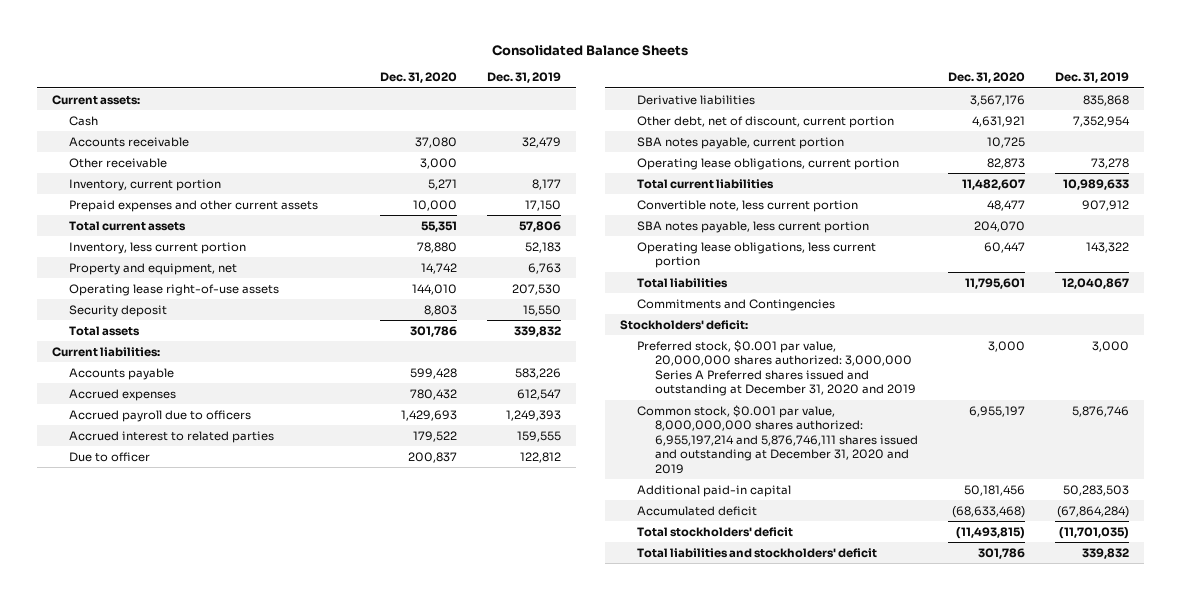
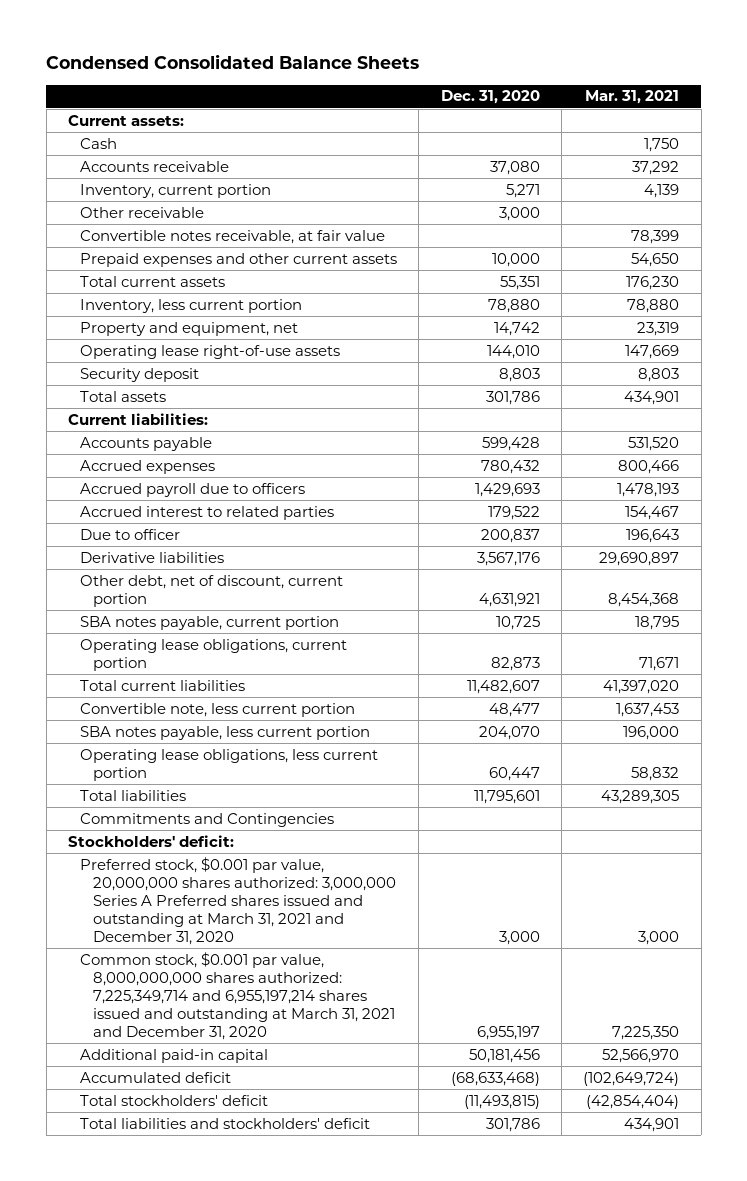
- Consolidated Balance Sheets
+ Condensed Consolidated Balance Sheets
- | Dec. 31, 2020 | Dec. 31, 2019
+ | Dec. 31, 2020 | Mar. 31, 2021
moved down: Other receivable | 3,000 |
+ Convertible notes receivable, at fair value | | 78,399
- Preferred stock, $0.001 par value, 20,000,000 shares authorized: 3,000,000 Series A Preferred shares issued and outstanding at December 31, 2020 and 2019 | 3,000 | 3,000
- Common stock, $0.001 par value, 8,000,000,000 shares authorized: 6,955,197,214 and 5,876,746,111 shares issued and outstanding at December 31, 2020 and 2019 | 6,955,197 | 5,876,746
+ Preferred stock, $0.001 par value, 20,000,000 shares authorized: 3,000,000 Series A Preferred shares issued and outstanding at March 31, 2021 and December 31, 2020 | 3,000 | 3,000
+ Common stock, $0.001 par value, 8,000,000,000 shares authorized: 7,225,349,714 and 6,955,197,214 shares issued and outstanding at March 31, 2021 and December 31, 2020 | 6,955,197 | 7,225,350

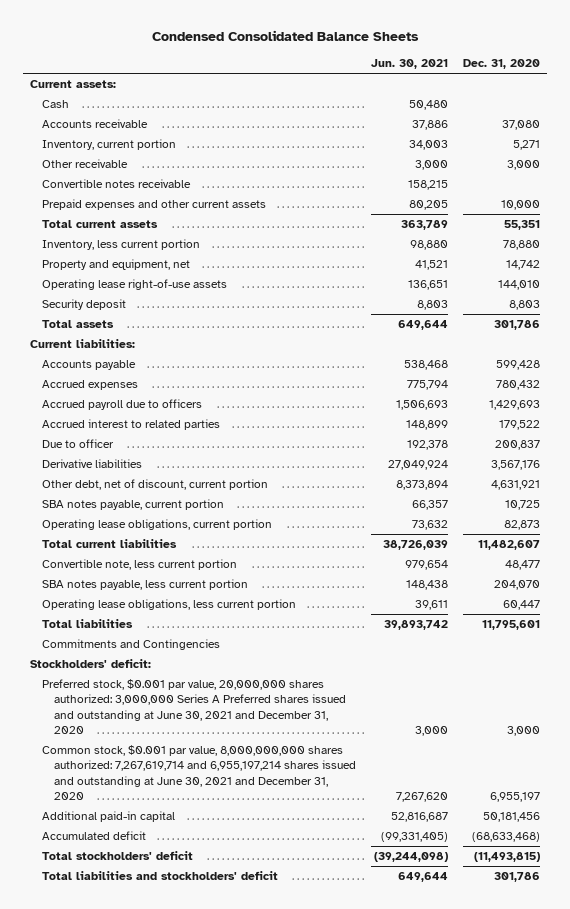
- | Dec. 31, 2020 | Mar. 31, 2021
+ | Jun. 30, 2021 | Dec. 31, 2020
- Convertible notes receivable, at fair value | | 78,399
+ Convertible notes receivable | 158,215 |
- Preferred stock, $0.001 par value, 20,000,000 shares authorized: 3,000,000 Series A Preferred shares issued and outstanding at March 31, 2021 and December 31, 2020 | 3,000 | 3,000
- Common stock, $0.001 par value, 8,000,000,000 shares authorized: 7,225,349,714 and 6,955,197,214 shares issued and outstanding at March 31, 2021 and December 31, 2020 | 6,955,197 | 7,225,350
+ Preferred stock, $0.001 par value, 20,000,000 shares authorized: 3,000,000 Series A Preferred shares issued and outstanding at June 30, 2021 and December 31, 2020 | 3,000 | 3,000
+ Common stock, $0.001 par value, 8,000,000,000 shares authorized: 7,267,619,714 and 6,955,197,214 shares issued and outstanding at June 30, 2021 and December 31, 2020 | 7,267,620 | 6,955,197

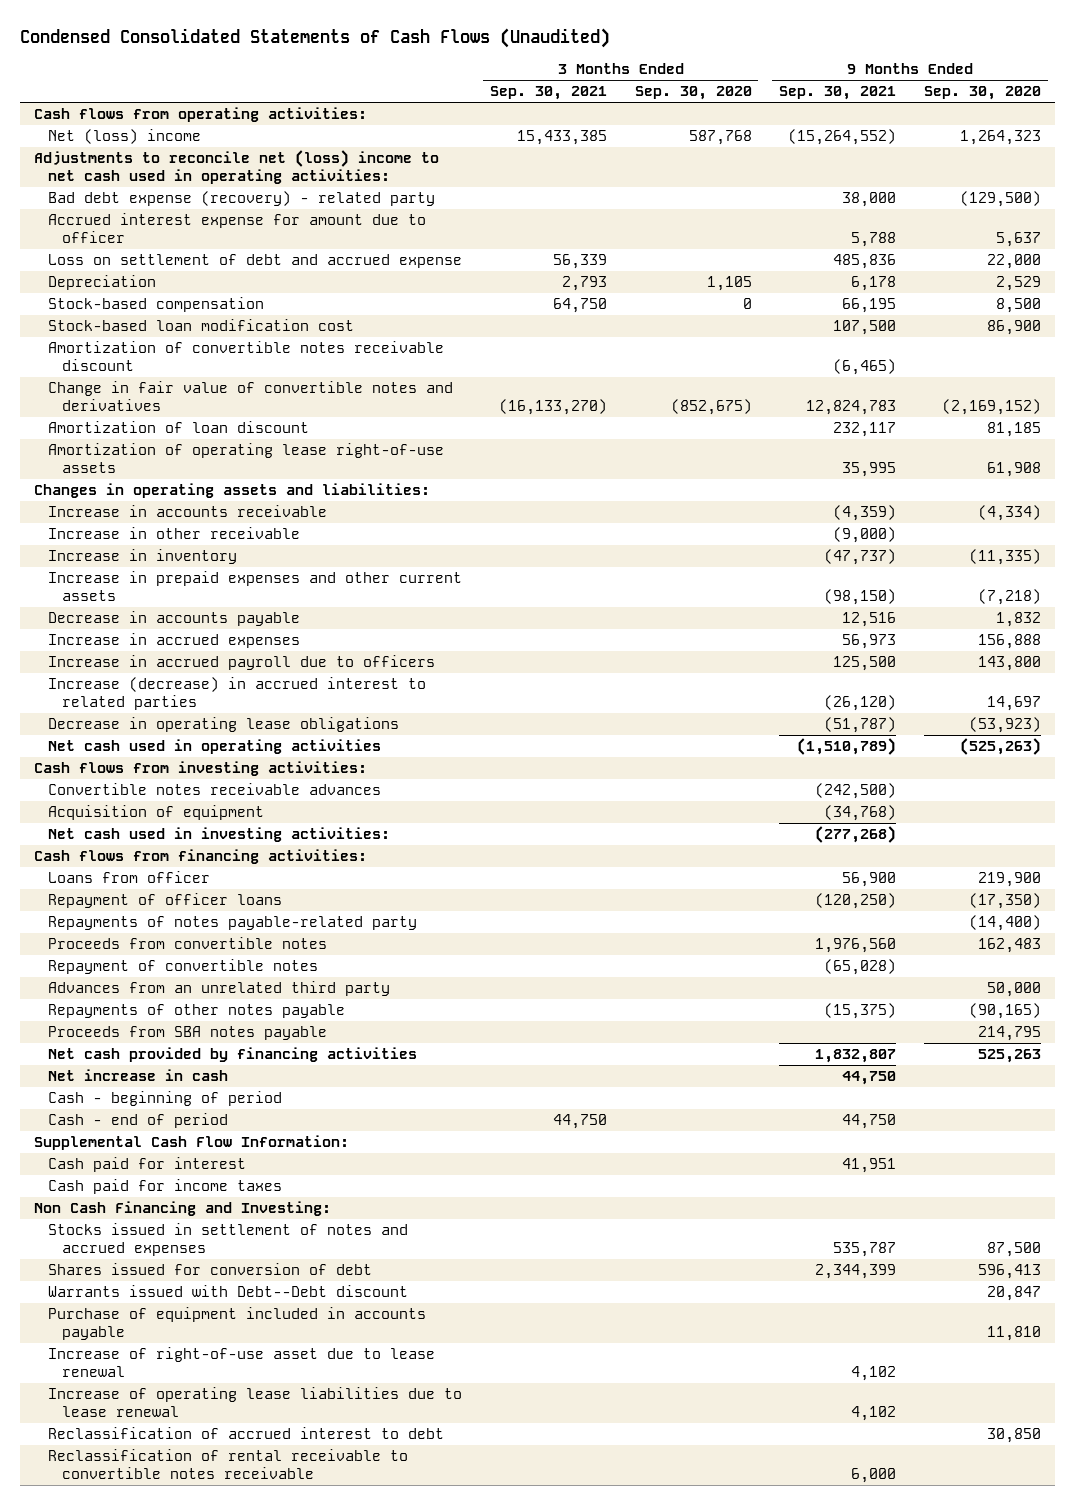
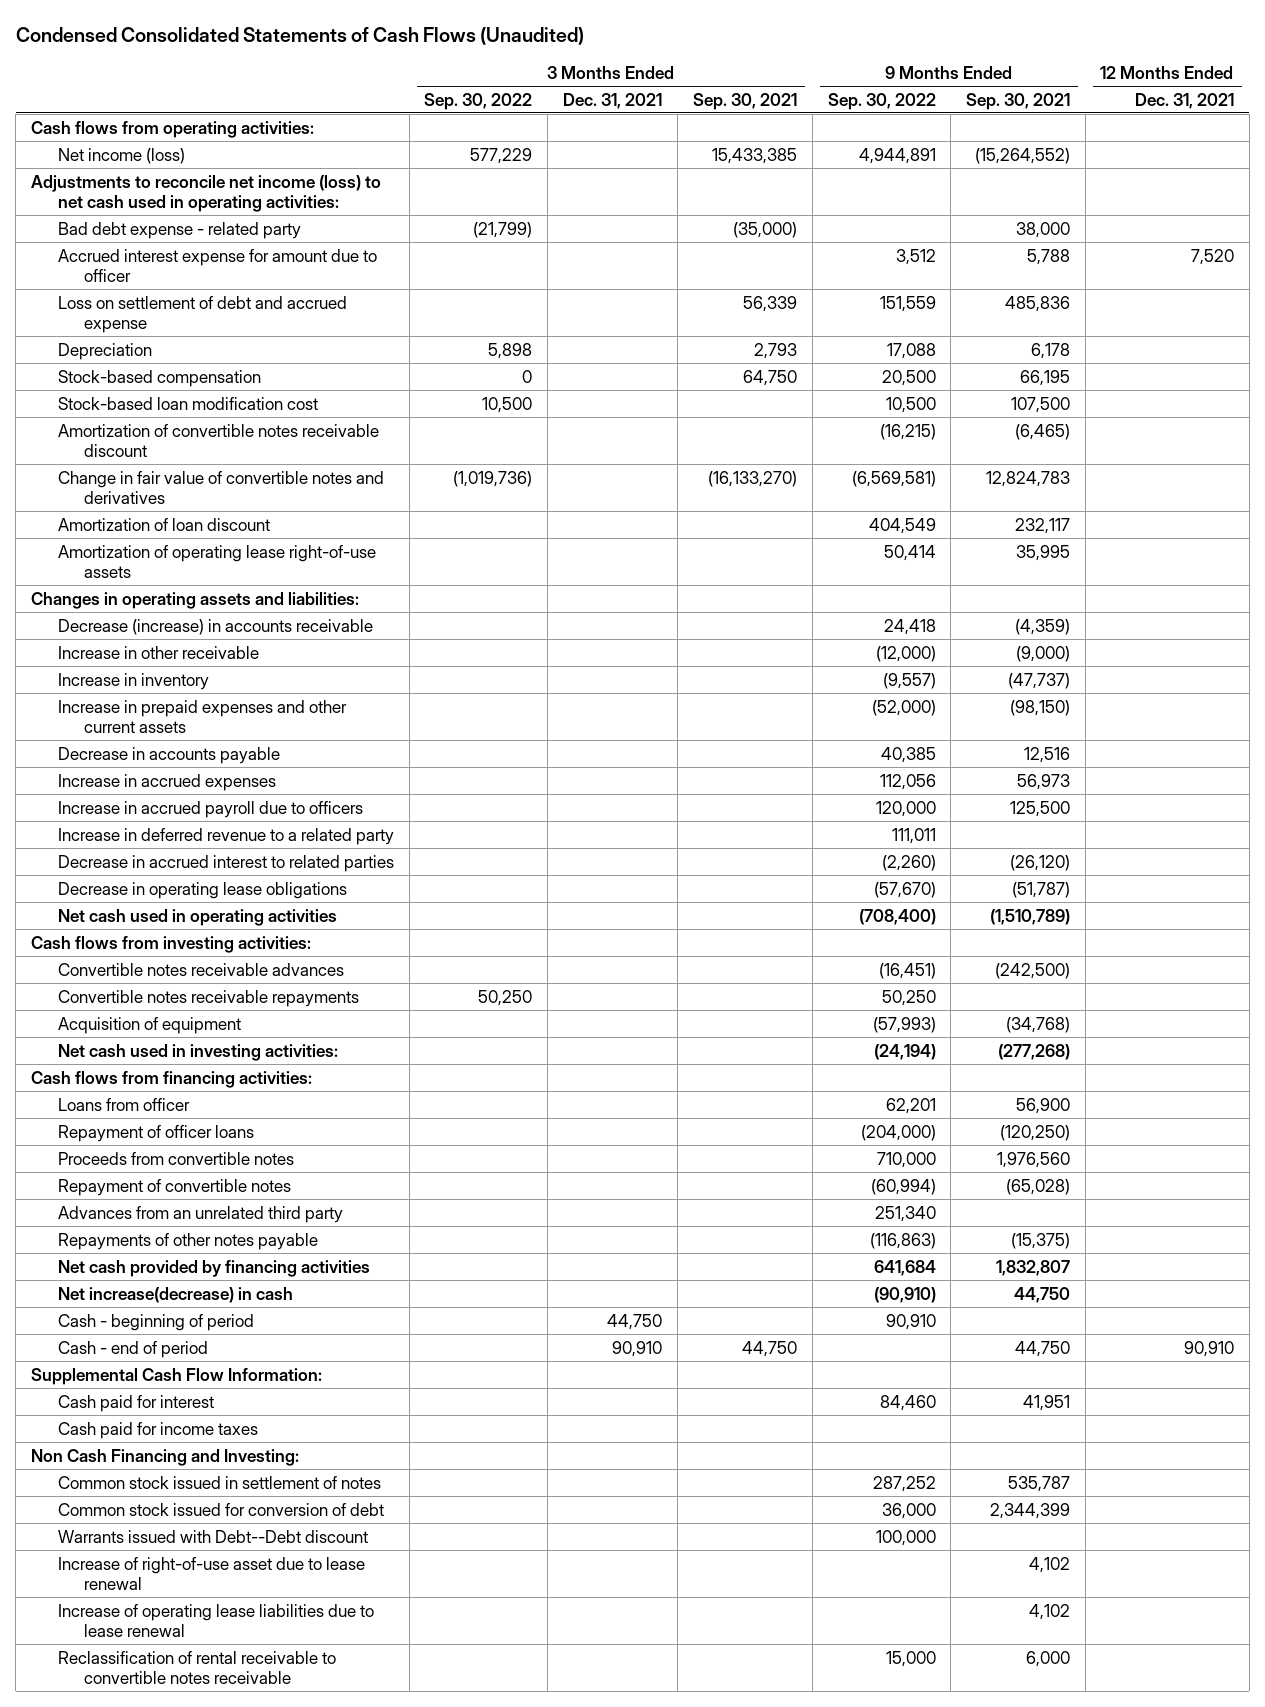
- | 3 Months Ended Sep. 30, 2021 | 3 Months Ended Sep. 30, 2020 | 9 Months Ended Sep. 30, 2021 | 9 Months Ended Sep. 30, 2020
+ | 3 Months Ended Sep. 30, 2022 | 3 Months Ended Dec. 31, 2021 | 3 Months Ended Sep. 30, 2021 | 9 Months Ended Sep. 30, 2022 | 9 Months Ended Sep. 30, 2021 | 12 Months Ended Dec. 31, 2021
- Net (loss) income | 15,433,385 | 587,768 | (15,264,552) | 1,264,323
- Adjustments to reconcile net (loss) income to net cash used in operating activities:
- Bad debt expense (recovery) - related party | | | 38,000 | (129,500)
+ Net income (loss) | 577,229 | | 15,433,385 | 4,944,891 | (15,264,552) |
+ Adjustments to reconcile net income (loss) to net cash used in operating activities:
+ Bad debt expense - related party | (21,799) | | (35,000) | | 38,000 |
- Increase in accounts receivable | | | (4,359) | (4,334)
+ Decrease (increase) in accounts receivable | | | | 24,418 | (4,359) |
- Increase (decrease) in accrued interest to related parties | | | (26,120) | 14,697
+ Increase in deferred revenue to a related party | | | | 111,011 | |
+ Decrease in accrued interest to related parties | | | | (2,260) | (26,120) |
+ Convertible notes receivable repayments | 50,250 | | | 50,250 | |
- Repayments of notes payable-related party | | | | (14,400)
- Proceeds from SBA notes payable | | | | 214,795
- Net increase in cash | | | 44,750 |
+ Net increase(decrease) in cash | | | | (90,910) | 44,750 |
- Stocks issued in settlement of notes and accrued expenses | | | 535,787 | 87,500
- Shares issued for conversion of debt | | | 2,344,399 | 596,413
+ Common stock issued in settlement of notes | | | | 287,252 | 535,787 |
+ Common stock issued for conversion of debt | | | | 36,000 | 2,344,399 |
- Purchase of equipment included in accounts payable | | | | 11,810
- Reclassification of accrued interest to debt | | | | 30,850

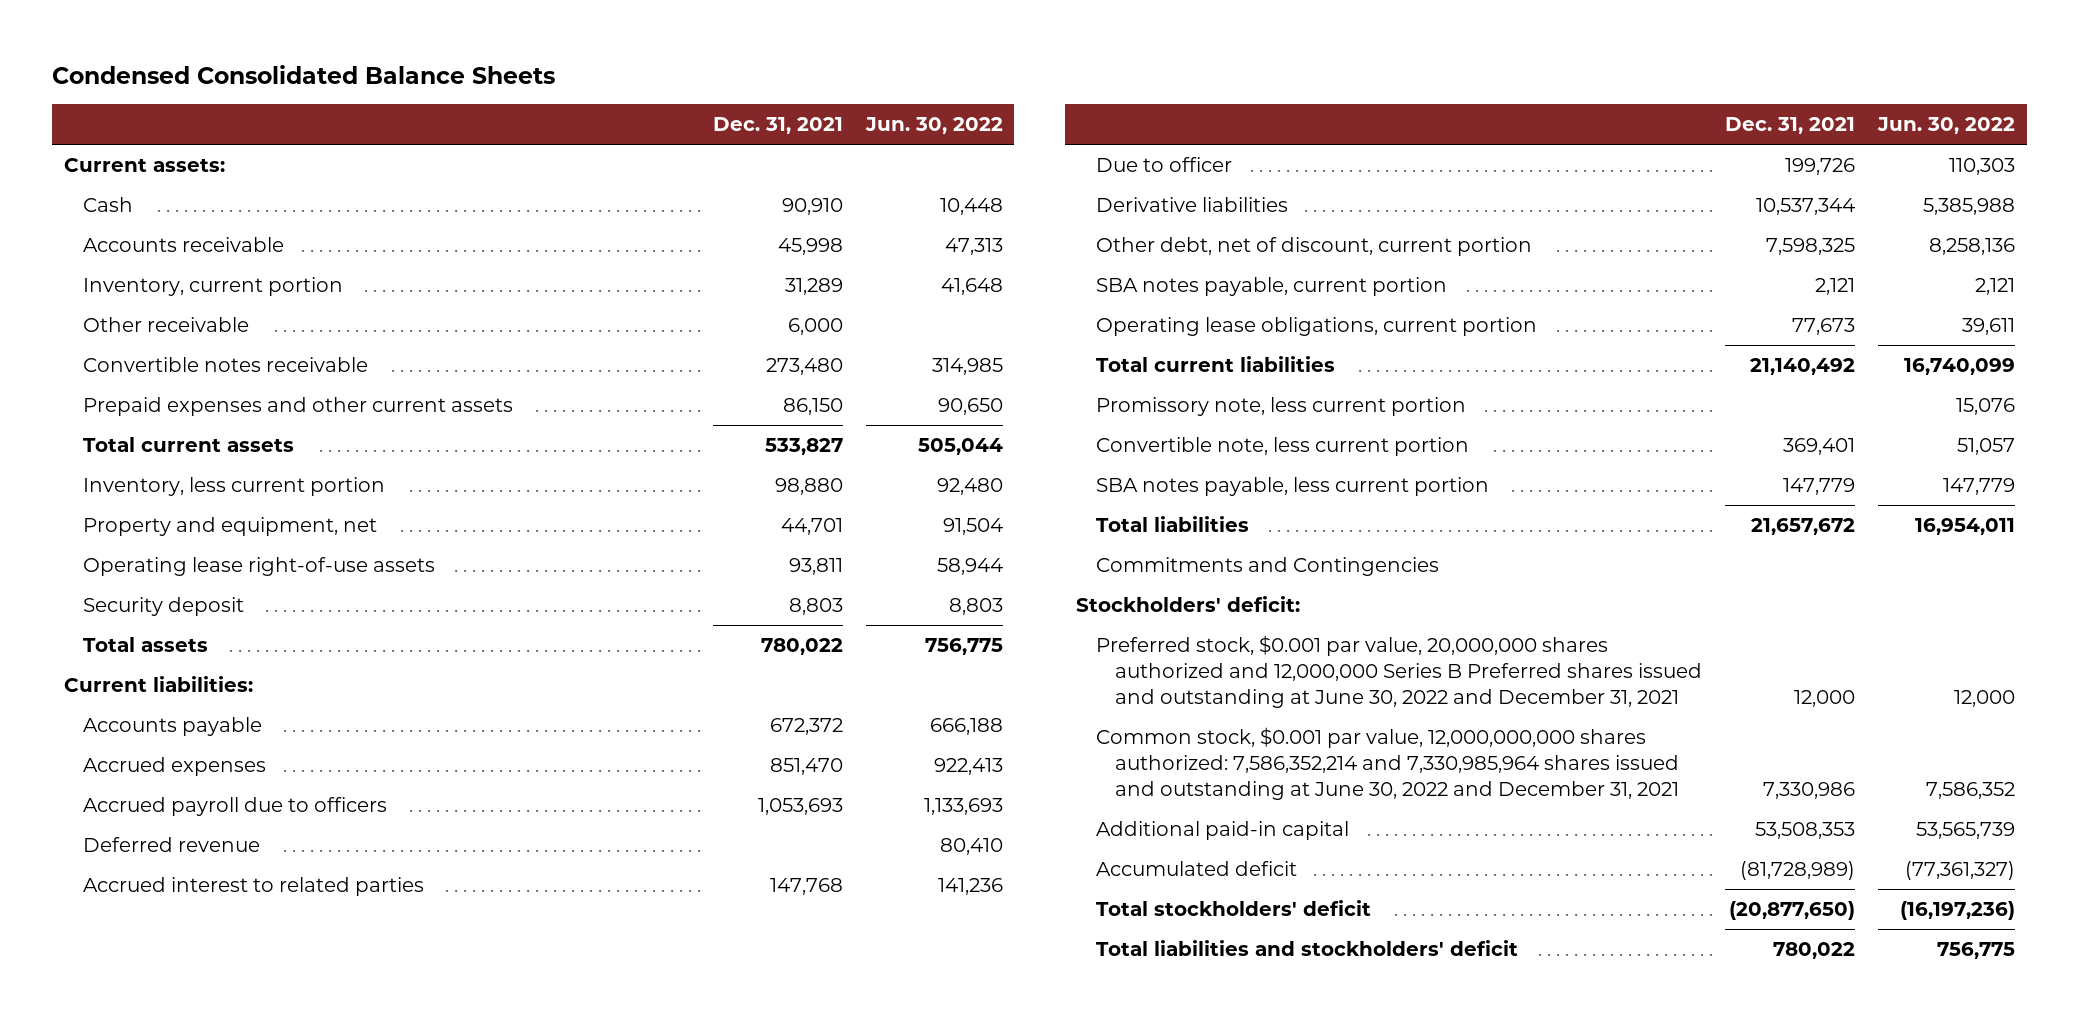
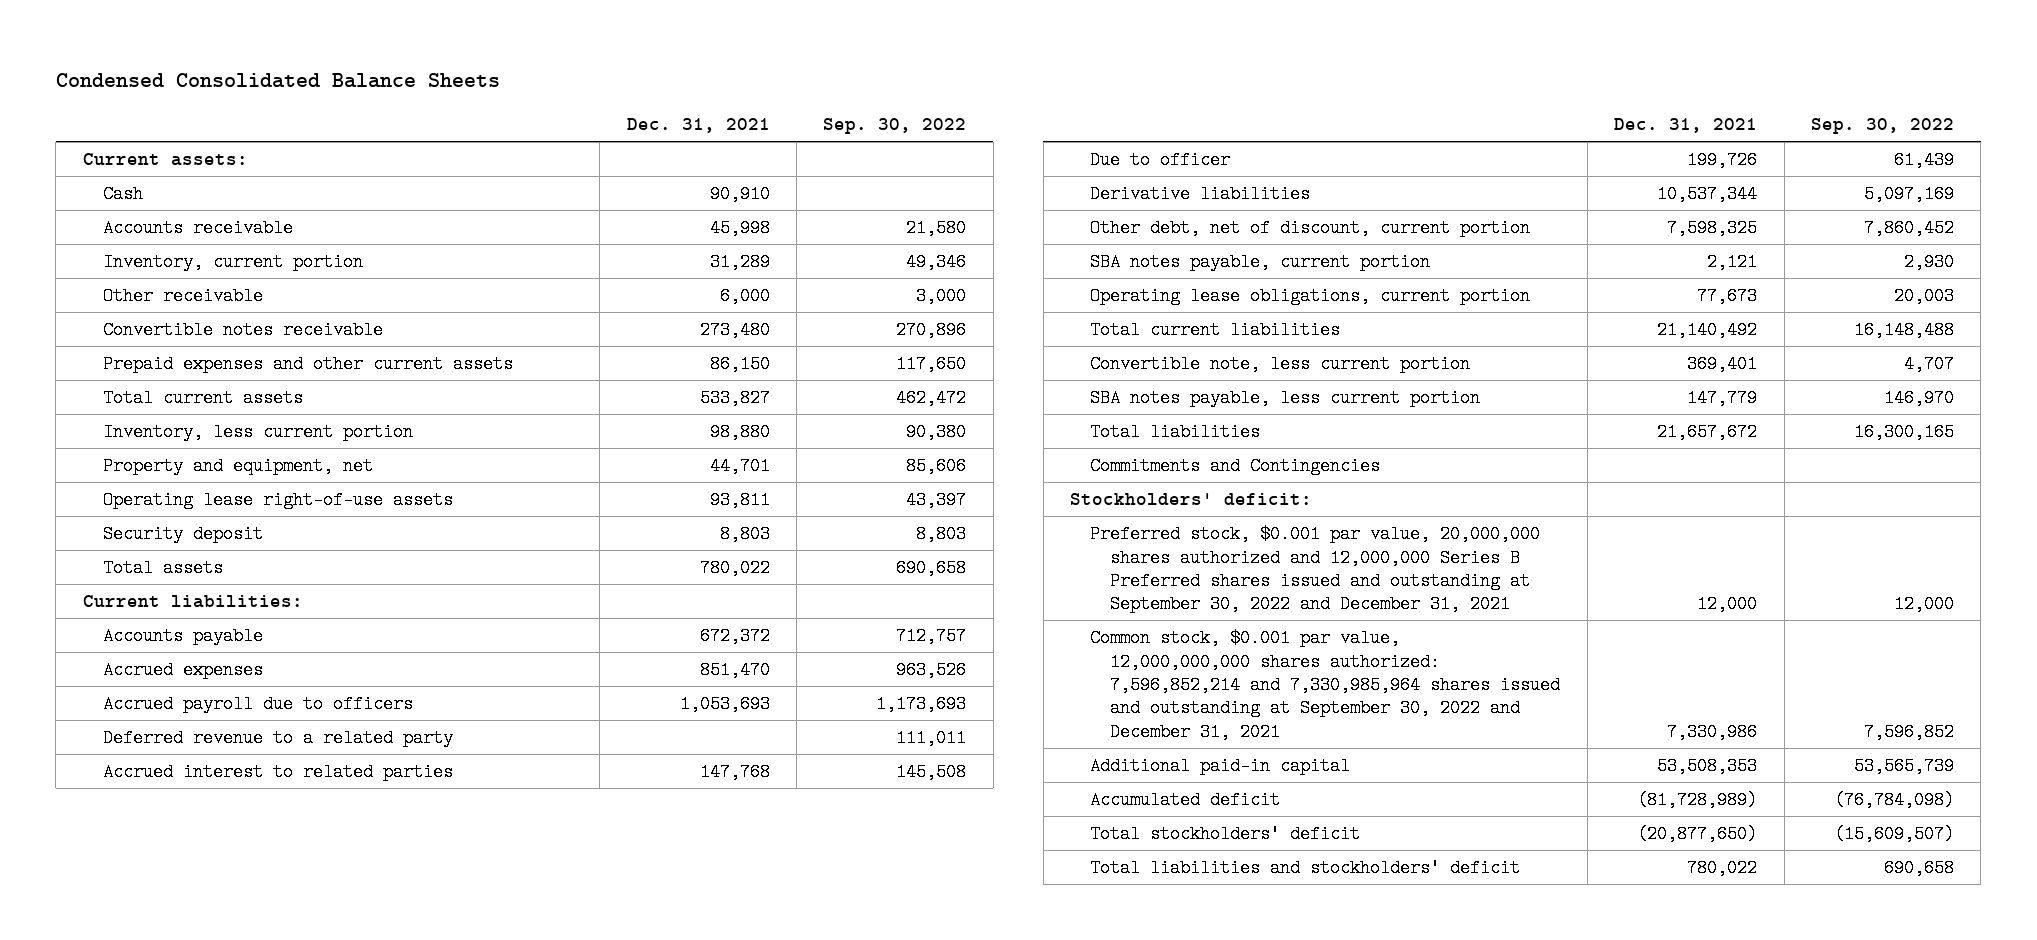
- | Dec. 31, 2021 | Jun. 30, 2022
+ | Dec. 31, 2021 | Sep. 30, 2022
- Deferred revenue | | 80,410
+ Deferred revenue to a related party | | 111,011
- Promissory note, less current portion | | 15,076
- Preferred stock, $0.001 par value, 20,000,000 shares authorized and 12,000,000 Series B Preferred shares issued and outstanding at June 30, 2022 and December 31, 2021 | 12,000 | 12,000
- Common stock, $0.001 par value, 12,000,000,000 shares authorized: 7,586,352,214 and 7,330,985,964 shares issued and outstanding at June 30, 2022 and December 31, 2021 | 7,330,986 | 7,586,352
+ Preferred stock, $0.001 par value, 20,000,000 shares authorized and 12,000,000 Series B Preferred shares issued and outstanding at September 30, 2022 and December 31, 2021 | 12,000 | 12,000
+ Common stock, $0.001 par value, 12,000,000,000 shares authorized: 7,596,852,214 and 7,330,985,964 shares issued and outstanding at September 30, 2022 and December 31, 2021 | 7,330,986 | 7,596,852

